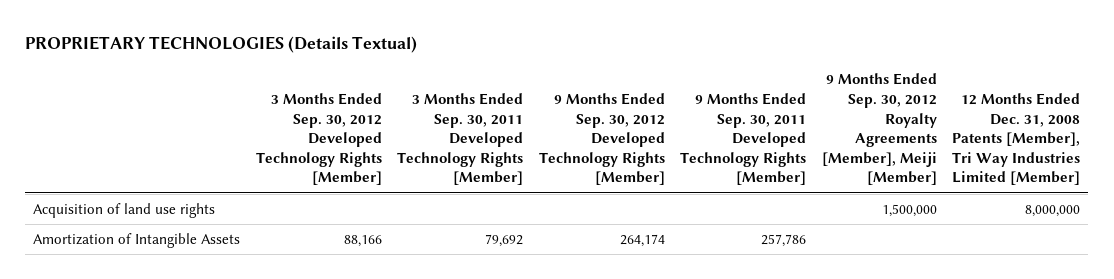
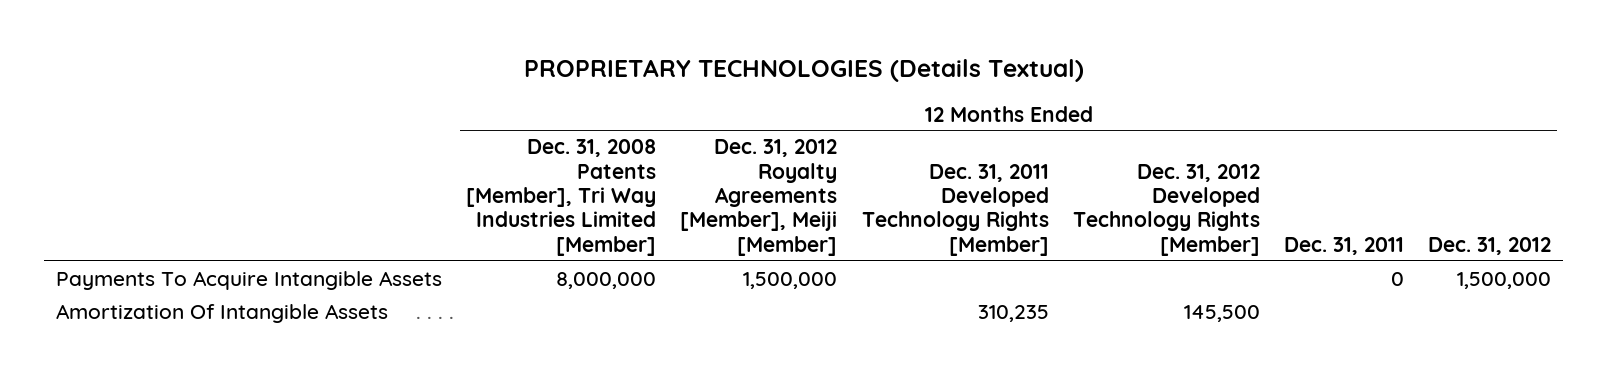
- | 3 Months Ended Sep. 30, 2012 Developed Technology Rights [Member] | 3 Months Ended Sep. 30, 2011 Developed Technology Rights [Member] | 9 Months Ended Sep. 30, 2012 Developed Technology Rights [Member] | 9 Months Ended Sep. 30, 2011 Developed Technology Rights [Member] | 9 Months Ended Sep. 30, 2012 Royalty Agreements [Member], Meiji [Member] | 12 Months Ended Dec. 31, 2008 Patents [Member], Tri Way Industries Limited [Member]
+ | 12 Months Ended Dec. 31, 2008 Patents [Member], Tri Way Industries Limited [Member] | 12 Months Ended Dec. 31, 2012 Royalty Agreements [Member], Meiji [Member] | 12 Months Ended Dec. 31, 2011 Developed Technology Rights [Member] | 12 Months Ended Dec. 31, 2012 Developed Technology Rights [Member] | 12 Months Ended Dec. 31, 2011 | 12 Months Ended Dec. 31, 2012
- Acquisition of land use rights | | | | | 1,500,000 | 8,000,000
- Amortization of Intangible Assets | 88,166 | 79,692 | 264,174 | 257,786 | |
+ Payments To Acquire Intangible Assets | 8,000,000 | 1,500,000 | | | 0 | 1,500,000
+ Amortization Of Intangible Assets | | | 310,235 | 145,500 | |

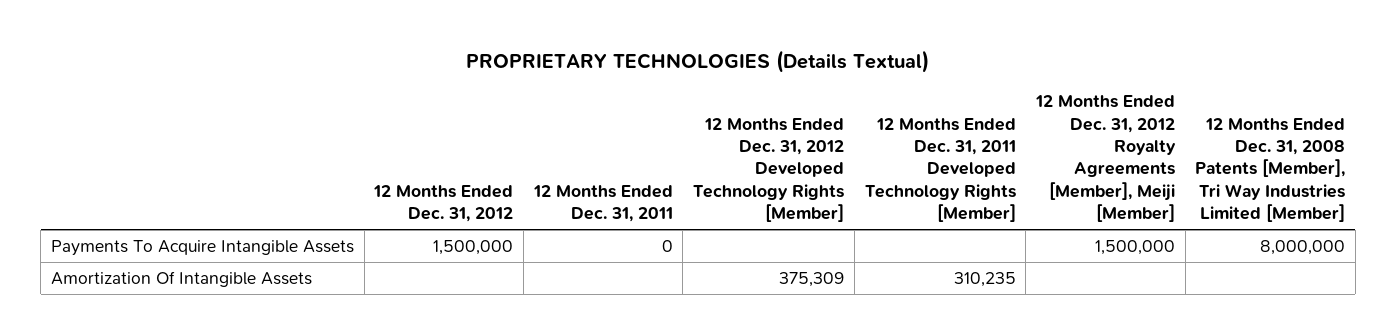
- | 12 Months Ended Dec. 31, 2008 Patents [Member], Tri Way Industries Limited [Member] | 12 Months Ended Dec. 31, 2012 Royalty Agreements [Member], Meiji [Member] | 12 Months Ended Dec. 31, 2011 Developed Technology Rights [Member] | 12 Months Ended Dec. 31, 2012 Developed Technology Rights [Member] | 12 Months Ended Dec. 31, 2011 | 12 Months Ended Dec. 31, 2012
+ | 12 Months Ended Dec. 31, 2012 | 12 Months Ended Dec. 31, 2011 | 12 Months Ended Dec. 31, 2012 Developed Technology Rights [Member] | 12 Months Ended Dec. 31, 2011 Developed Technology Rights [Member] | 12 Months Ended Dec. 31, 2012 Royalty Agreements [Member], Meiji [Member] | 12 Months Ended Dec. 31, 2008 Patents [Member], Tri Way Industries Limited [Member]
- Amortization Of Intangible Assets | | | 310,235 | 145,500 | |
+ Amortization Of Intangible Assets | | | 375,309 | 310,235 | |

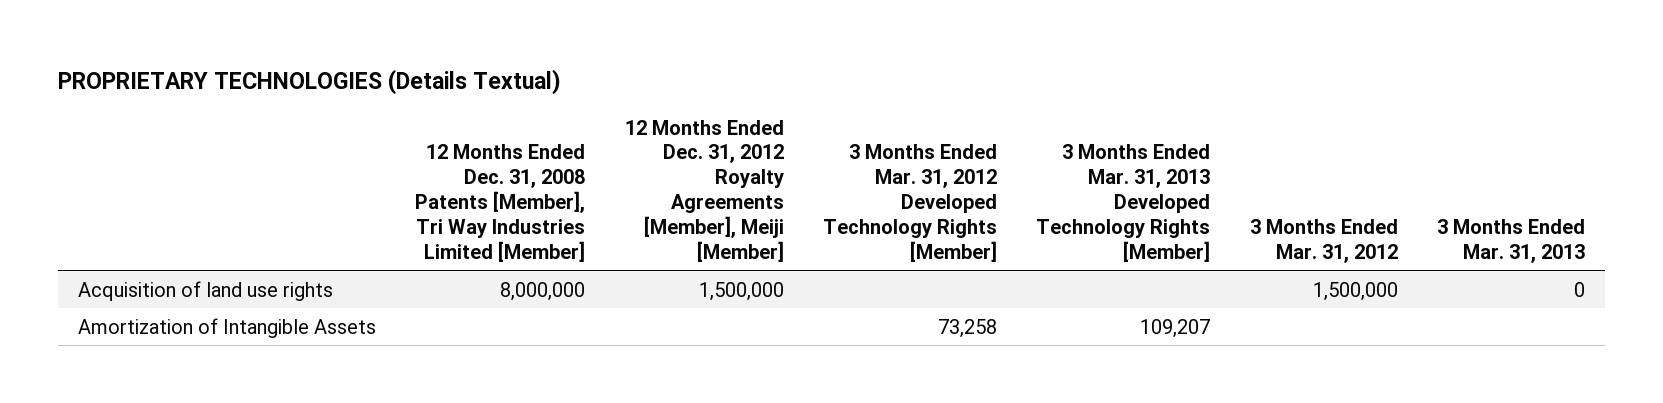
- | 12 Months Ended Dec. 31, 2012 | 12 Months Ended Dec. 31, 2011 | 12 Months Ended Dec. 31, 2012 Developed Technology Rights [Member] | 12 Months Ended Dec. 31, 2011 Developed Technology Rights [Member] | 12 Months Ended Dec. 31, 2012 Royalty Agreements [Member], Meiji [Member] | 12 Months Ended Dec. 31, 2008 Patents [Member], Tri Way Industries Limited [Member]
+ | 12 Months Ended Dec. 31, 2008 Patents [Member], Tri Way Industries Limited [Member] | 12 Months Ended Dec. 31, 2012 Royalty Agreements [Member], Meiji [Member] | 3 Months Ended Mar. 31, 2012 Developed Technology Rights [Member] | 3 Months Ended Mar. 31, 2013 Developed Technology Rights [Member] | 3 Months Ended Mar. 31, 2012 | 3 Months Ended Mar. 31, 2013
- Payments To Acquire Intangible Assets | 1,500,000 | 0 | | | 1,500,000 | 8,000,000
- Amortization Of Intangible Assets | | | 375,309 | 310,235 | |
+ Acquisition of land use rights | 8,000,000 | 1,500,000 | | | 1,500,000 | 0
+ Amortization of Intangible Assets | | | 73,258 | 109,207 | |

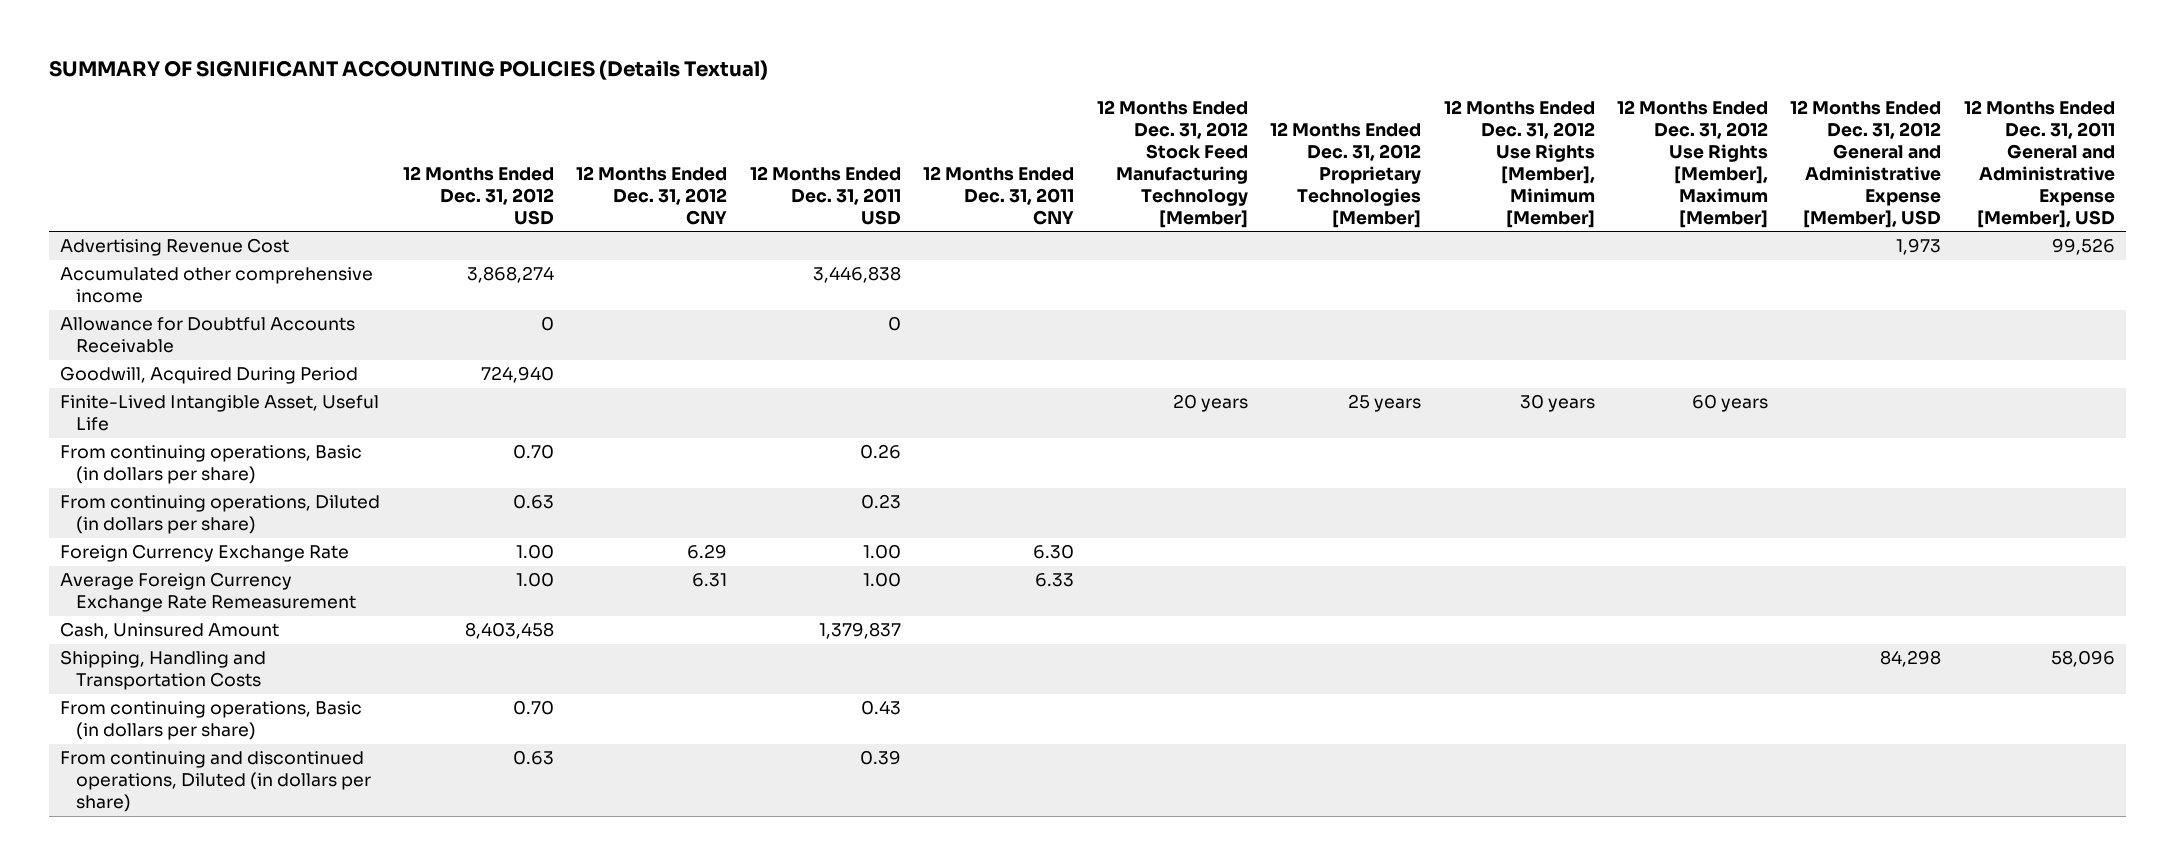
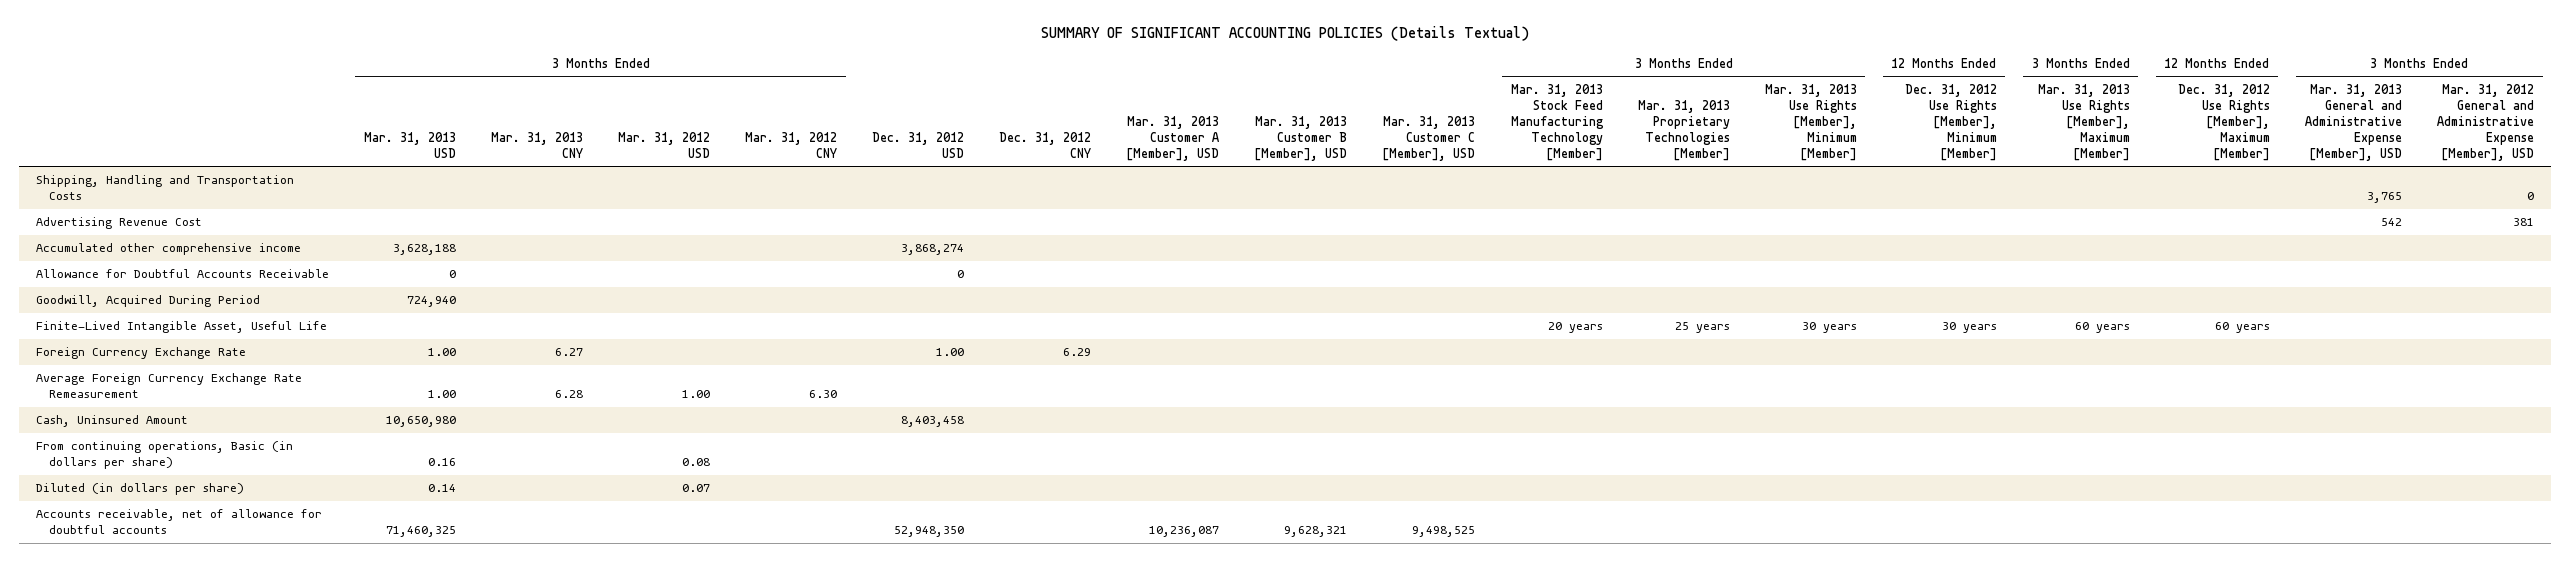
- | 12 Months Ended Dec. 31, 2012 USD | 12 Months Ended Dec. 31, 2012 CNY | 12 Months Ended Dec. 31, 2011 USD | 12 Months Ended Dec. 31, 2011 CNY | 12 Months Ended Dec. 31, 2012 Stock Feed Manufacturing Technology [Member] | 12 Months Ended Dec. 31, 2012 Proprietary Technologies [Member] | 12 Months Ended Dec. 31, 2012 Use Rights [Member], Minimum [Member] | 12 Months Ended Dec. 31, 2012 Use Rights [Member], Maximum [Member] | 12 Months Ended Dec. 31, 2012 General and Administrative Expense [Member], USD | 12 Months Ended Dec. 31, 2011 General and Administrative Expense [Member], USD
+ | 3 Months Ended Mar. 31, 2013 USD | 3 Months Ended Mar. 31, 2013 CNY | 3 Months Ended Mar. 31, 2012 USD | 3 Months Ended Mar. 31, 2012 CNY | Dec. 31, 2012 USD | Dec. 31, 2012 CNY | Mar. 31, 2013 Customer A [Member], USD | Mar. 31, 2013 Customer B [Member], USD | Mar. 31, 2013 Customer C [Member], USD | 3 Months Ended Mar. 31, 2013 Stock Feed Manufacturing Technology [Member] | 3 Months Ended Mar. 31, 2013 Proprietary Technologies [Member] | 3 Months Ended Mar. 31, 2013 Use Rights [Member], Minimum [Member] | 12 Months Ended Dec. 31, 2012 Use Rights [Member], Minimum [Member] | 3 Months Ended Mar. 31, 2013 Use Rights [Member], Maximum [Member] | 12 Months Ended Dec. 31, 2012 Use Rights [Member], Maximum [Member] | 3 Months Ended Mar. 31, 2013 General and Administrative Expense [Member], USD | 3 Months Ended Mar. 31, 2012 General and Administrative Expense [Member], USD
moved up: Shipping, Handling and Transportation Costs | | | | | | | | | | | | | | | | 3,765 | 0
- From continuing operations, Basic (in dollars per share) | 0.70 | | 0.26 | | | | | | |
- From continuing operations, Diluted (in dollars per share) | 0.63 | | 0.23 | | | | | | |
- From continuing and discontinued operations, Diluted (in dollars per share) | 0.63 | | 0.39 | | | | | | |
+ Diluted (in dollars per share) | 0.14 | | 0.07 | | | | | | | | | | | | | |
+ Accounts receivable, net of allowance for doubtful accounts | 71,460,325 | | | | 52,948,350 | | 10,236,087 | 9,628,321 | 9,498,525 | | | | | | | |

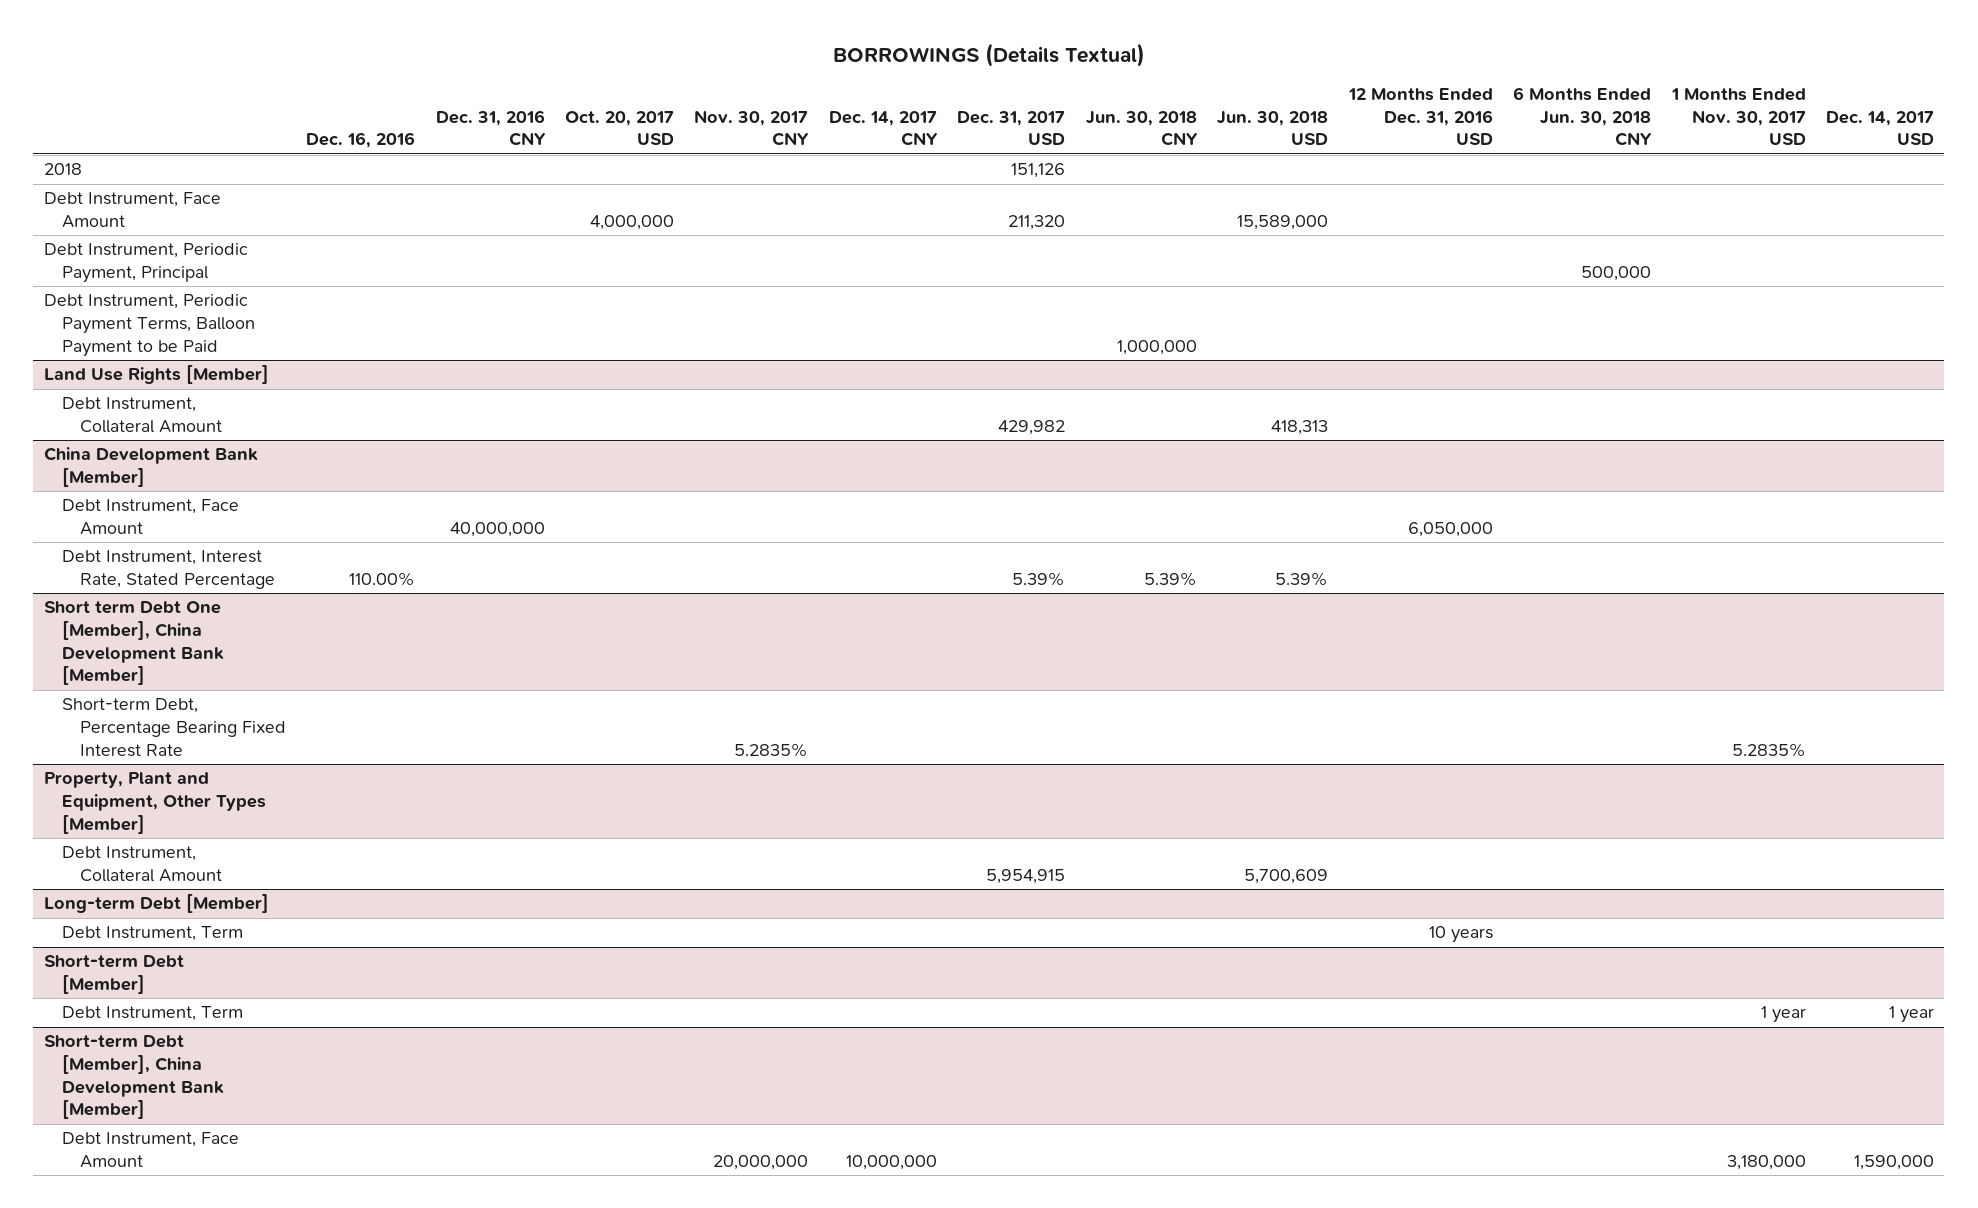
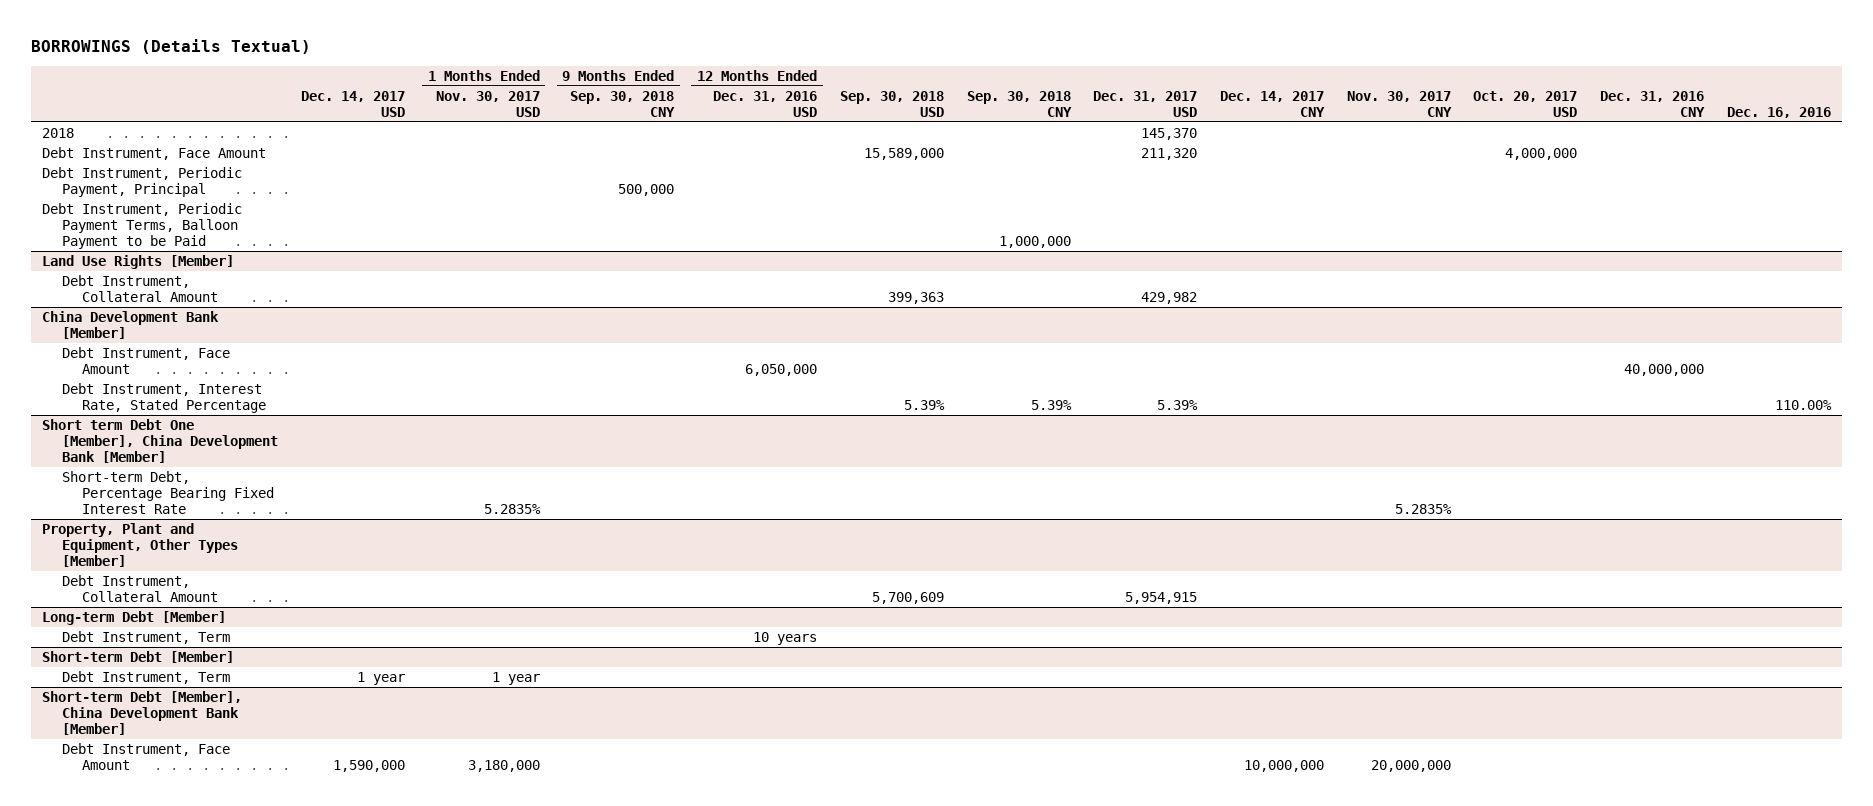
- | Dec. 16, 2016 | Dec. 31, 2016 CNY | Oct. 20, 2017 USD | Nov. 30, 2017 CNY | Dec. 14, 2017 CNY | Dec. 31, 2017 USD | Jun. 30, 2018 CNY | Jun. 30, 2018 USD | 12 Months Ended Dec. 31, 2016 USD | 6 Months Ended Jun. 30, 2018 CNY | 1 Months Ended Nov. 30, 2017 USD | Dec. 14, 2017 USD
+ | Dec. 14, 2017 USD | 1 Months Ended Nov. 30, 2017 USD | 9 Months Ended Sep. 30, 2018 CNY | 12 Months Ended Dec. 31, 2016 USD | Sep. 30, 2018 USD | Sep. 30, 2018 CNY | Dec. 31, 2017 USD | Dec. 14, 2017 CNY | Nov. 30, 2017 CNY | Oct. 20, 2017 USD | Dec. 31, 2016 CNY | Dec. 16, 2016
- 2018 | | | | | | 151,126 | | | | | |
+ 2018 | | | | | | | 145,370 | | | | |

